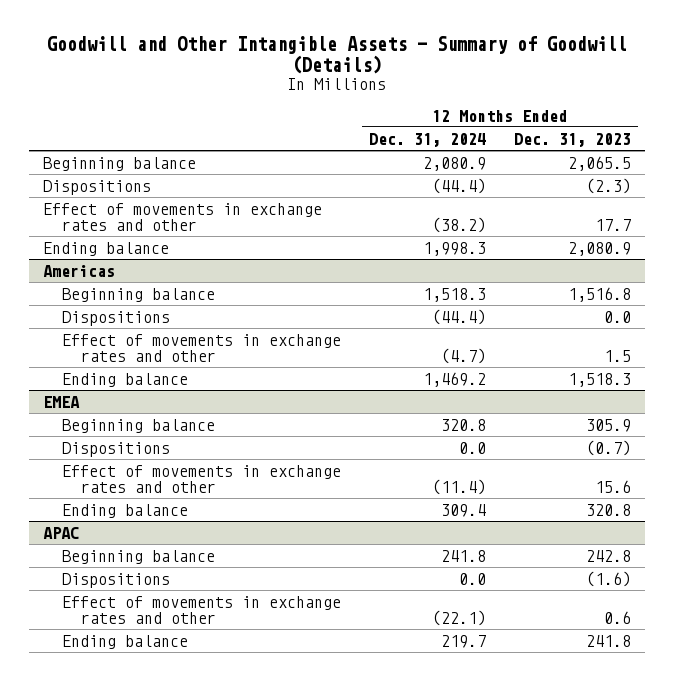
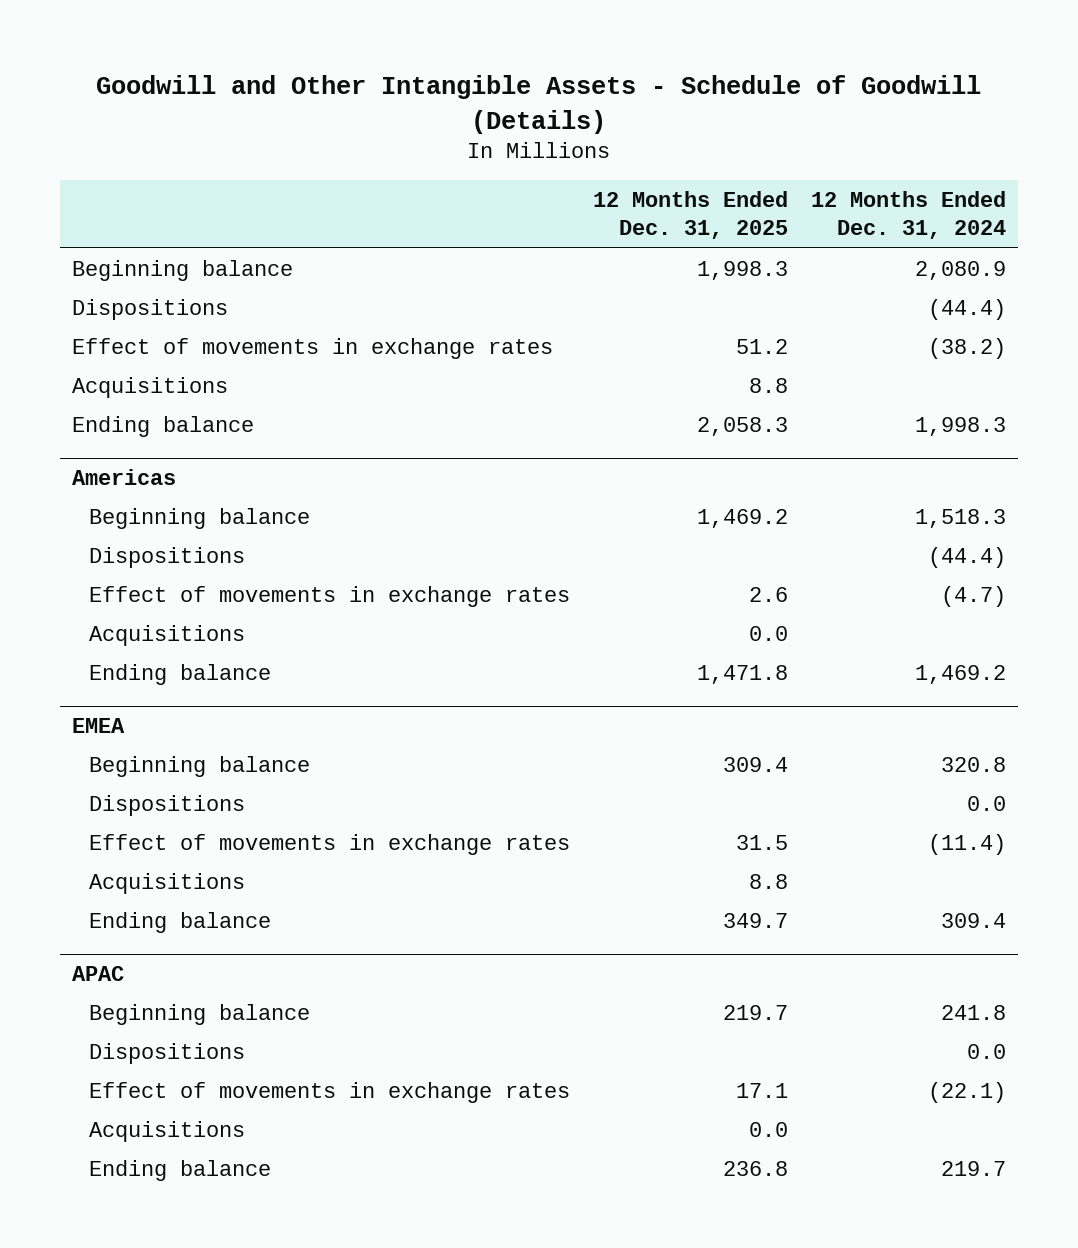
- Goodwill and Other Intangible Assets - Summary of Goodwill (Details)
+ Goodwill and Other Intangible Assets - Schedule of Goodwill (Details)
- | 12 Months Ended Dec. 31, 2024 | 12 Months Ended Dec. 31, 2023
+ | 12 Months Ended Dec. 31, 2025 | 12 Months Ended Dec. 31, 2024
- Effect of movements in exchange rates and other | (38.2) | 17.7
+ Effect of movements in exchange rates | 51.2 | (38.2)
+ Acquisitions | 8.8 |
@ Americas
- Effect of movements in exchange rates and other | (4.7) | 1.5
+ Effect of movements in exchange rates | 2.6 | (4.7)
+ Acquisitions | 0.0 |
@ EMEA
- Effect of movements in exchange rates and other | (11.4) | 15.6
+ Effect of movements in exchange rates | 31.5 | (11.4)
+ Acquisitions | 8.8 |
@ APAC
- Effect of movements in exchange rates and other | (22.1) | 0.6
+ Effect of movements in exchange rates | 17.1 | (22.1)
+ Acquisitions | 0.0 |

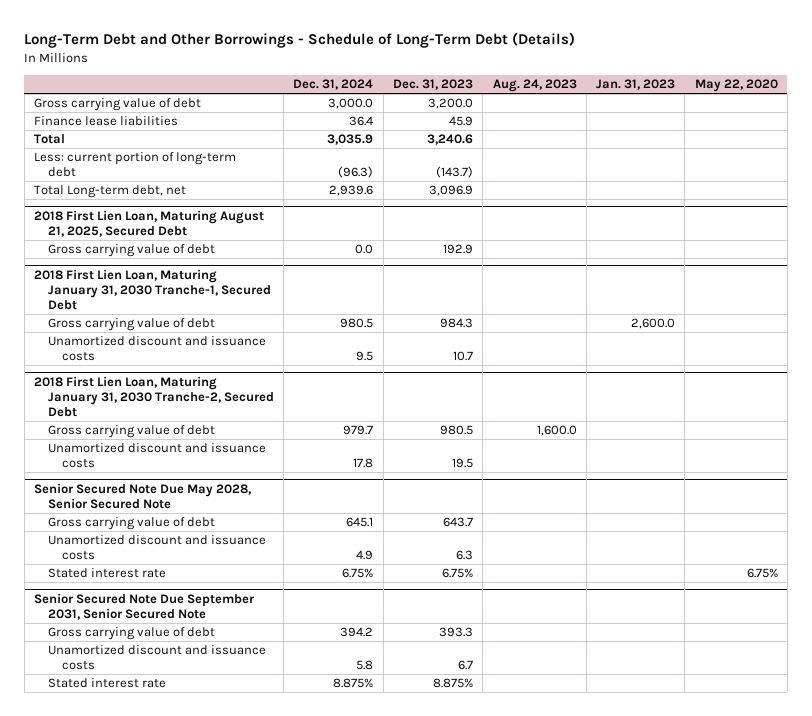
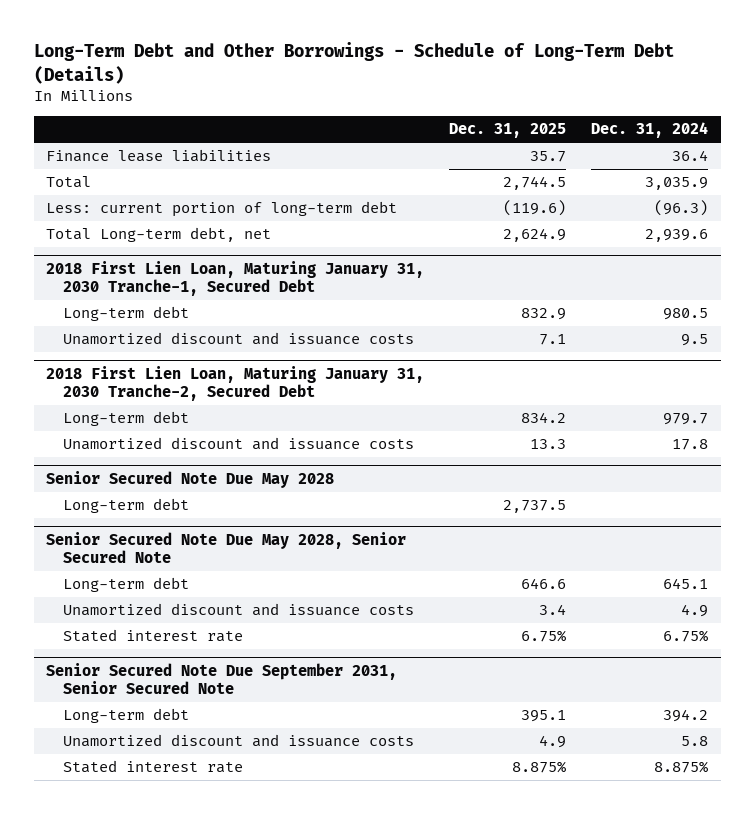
- | Dec. 31, 2024 | Dec. 31, 2023 | Aug. 24, 2023 | Jan. 31, 2023 | May 22, 2020
+ | Dec. 31, 2025 | Dec. 31, 2024
- Gross carrying value of debt | 3,000.0 | 3,200.0 | | |
- 2018 First Lien Loan, Maturing August 21, 2025, Secured Debt
- Gross carrying value of debt | 0.0 | 192.9 | | |
@ 2018 First Lien Loan, Maturing January 31, 2030 Tranche-1, Secured Debt
- Gross carrying value of debt | 980.5 | 984.3 | | 2,600.0 |
+ Long-term debt | 832.9 | 980.5
@ 2018 First Lien Loan, Maturing January 31, 2030 Tranche-2, Secured Debt
- Gross carrying value of debt | 979.7 | 980.5 | 1,600.0 | |
+ Long-term debt | 834.2 | 979.7
+ Senior Secured Note Due May 2028
+ Long-term debt | 2,737.5 |
@ Senior Secured Note Due May 2028, Senior Secured Note
- Gross carrying value of debt | 645.1 | 643.7 | | |
+ Long-term debt | 646.6 | 645.1
@ Senior Secured Note Due September 2031, Senior Secured Note
- Gross carrying value of debt | 394.2 | 393.3 | | |
+ Long-term debt | 395.1 | 394.2

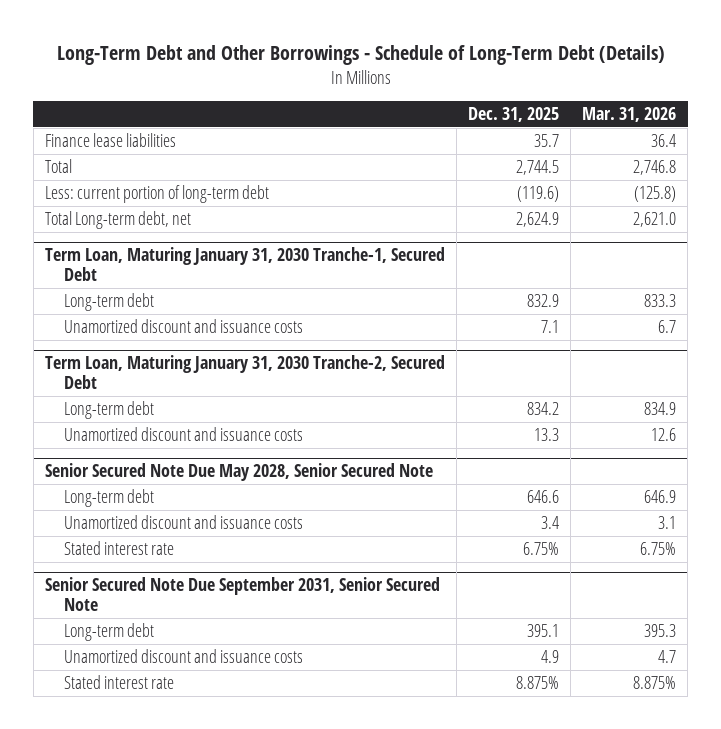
- | Dec. 31, 2025 | Dec. 31, 2024
+ | Dec. 31, 2025 | Mar. 31, 2026
- 2018 First Lien Loan, Maturing January 31, 2030 Tranche-1, Secured Debt
+ Term Loan, Maturing January 31, 2030 Tranche-1, Secured Debt
- 2018 First Lien Loan, Maturing January 31, 2030 Tranche-2, Secured Debt
+ Term Loan, Maturing January 31, 2030 Tranche-2, Secured Debt
- Senior Secured Note Due May 2028
- Long-term debt | 2,737.5 |

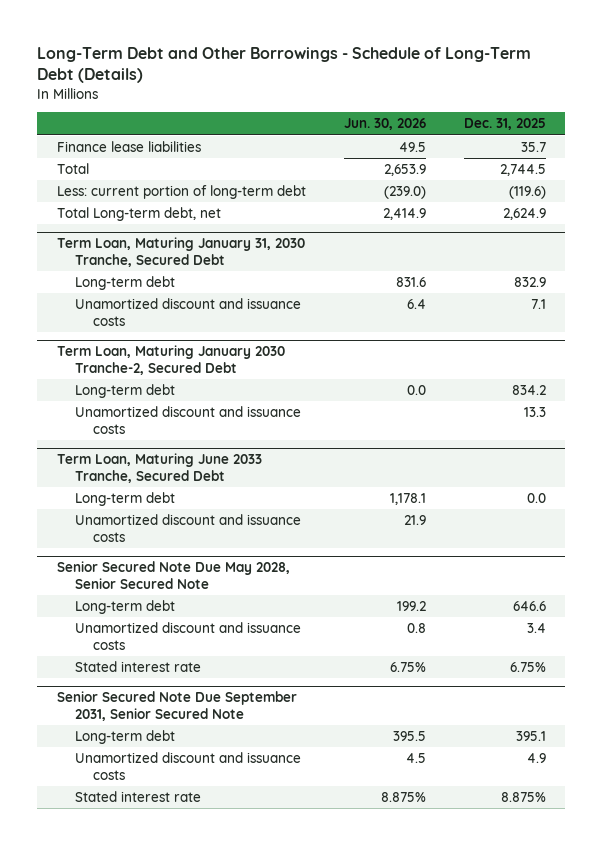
- | Dec. 31, 2025 | Mar. 31, 2026
+ | Jun. 30, 2026 | Dec. 31, 2025
- Term Loan, Maturing January 31, 2030 Tranche-1, Secured Debt
+ Term Loan, Maturing January 31, 2030 Tranche, Secured Debt
- Term Loan, Maturing January 31, 2030 Tranche-2, Secured Debt
+ Term Loan, Maturing January 2030 Tranche-2, Secured Debt
+ Term Loan, Maturing June 2033 Tranche, Secured Debt
+ Long-term debt | 1,178.1 | 0.0
+ Unamortized discount and issuance costs | 21.9 |

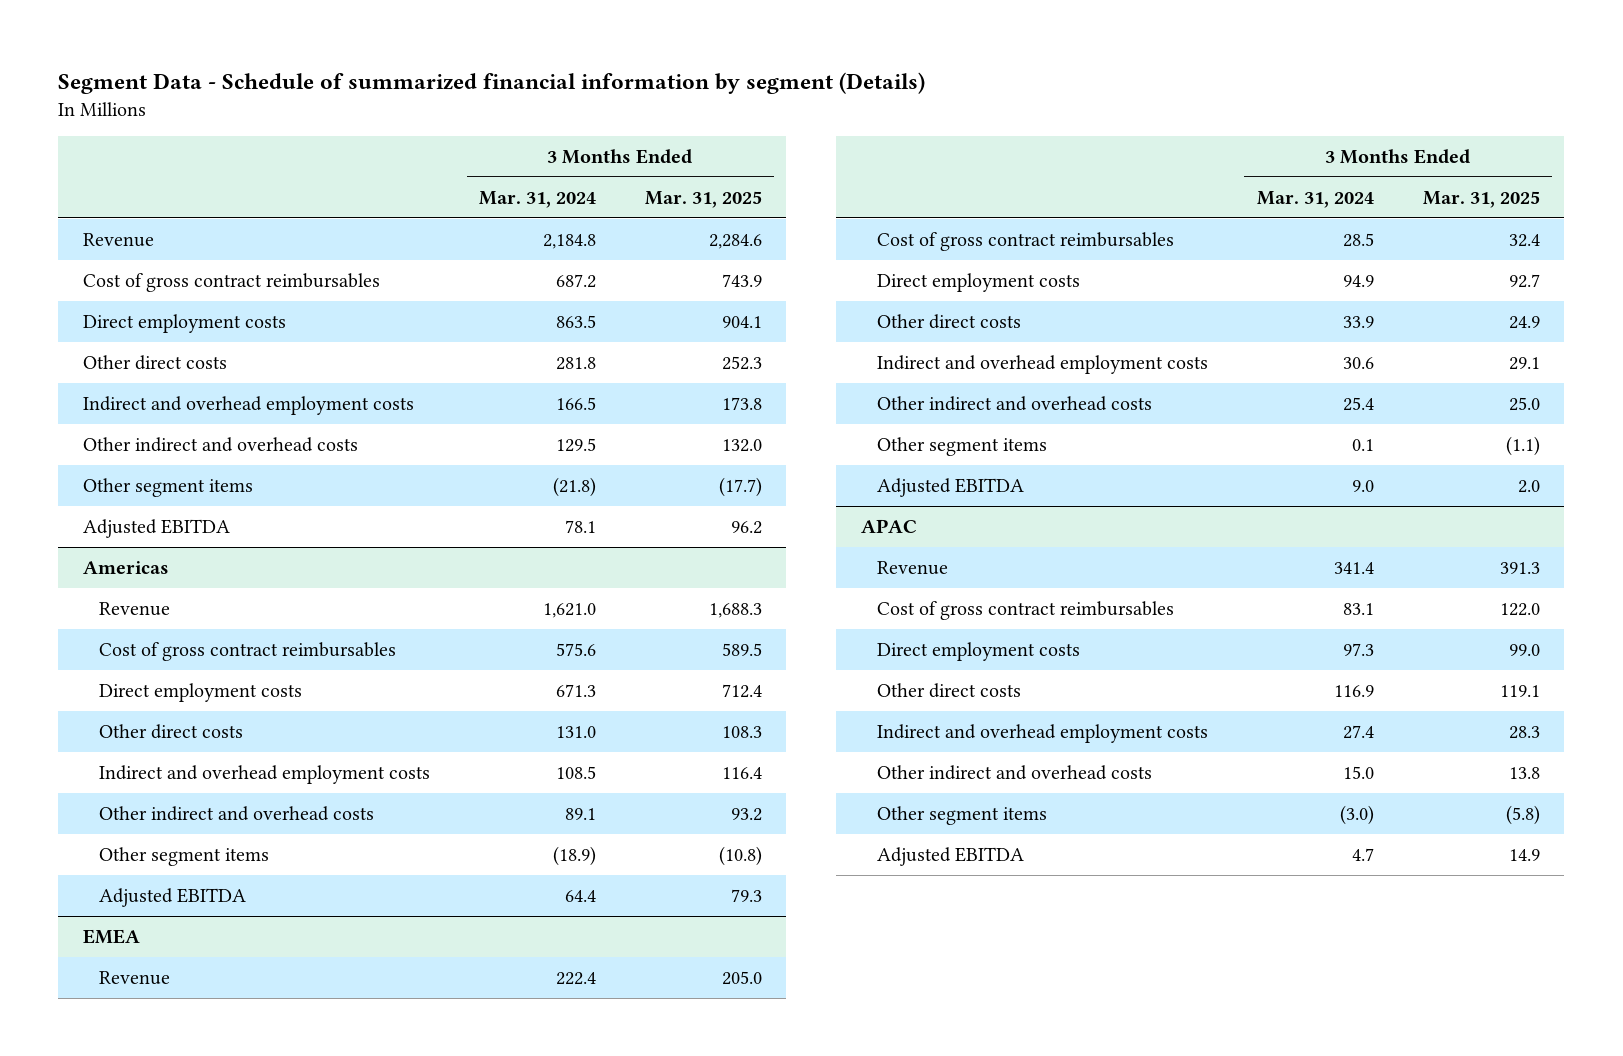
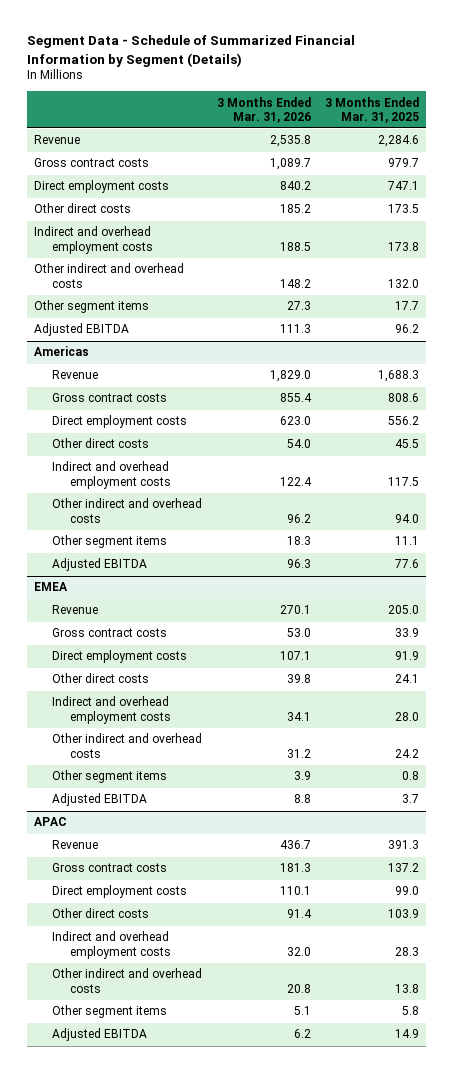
- Segment Data - Schedule of summarized financial information by segment (Details)
+ Segment Data - Schedule of Summarized Financial Information by Segment (Details)
- | 3 Months Ended Mar. 31, 2024 | 3 Months Ended Mar. 31, 2025
+ | 3 Months Ended Mar. 31, 2026 | 3 Months Ended Mar. 31, 2025
- Cost of gross contract reimbursables | 687.2 | 743.9
- Direct employment costs | 863.5 | 904.1
- Other direct costs | 281.8 | 252.3
+ Gross contract costs | 1,089.7 | 979.7
+ Direct employment costs | 840.2 | 747.1
+ Other direct costs | 185.2 | 173.5
- Other segment items | (21.8) | (17.7)
+ Other segment items | 27.3 | 17.7
@ Americas
- Cost of gross contract reimbursables | 575.6 | 589.5
- Direct employment costs | 671.3 | 712.4
- Other direct costs | 131.0 | 108.3
- Indirect and overhead employment costs | 108.5 | 116.4
- Other indirect and overhead costs | 89.1 | 93.2
- Other segment items | (18.9) | (10.8)
- Adjusted EBITDA | 64.4 | 79.3
+ Gross contract costs | 855.4 | 808.6
+ Direct employment costs | 623.0 | 556.2
+ Other direct costs | 54.0 | 45.5
+ Indirect and overhead employment costs | 122.4 | 117.5
+ Other indirect and overhead costs | 96.2 | 94.0
+ Other segment items | 18.3 | 11.1
+ Adjusted EBITDA | 96.3 | 77.6
@ EMEA
- Cost of gross contract reimbursables | 28.5 | 32.4
- Direct employment costs | 94.9 | 92.7
- Other direct costs | 33.9 | 24.9
- Indirect and overhead employment costs | 30.6 | 29.1
- Other indirect and overhead costs | 25.4 | 25.0
- Other segment items | 0.1 | (1.1)
- Adjusted EBITDA | 9.0 | 2.0
+ Gross contract costs | 53.0 | 33.9
+ Direct employment costs | 107.1 | 91.9
+ Other direct costs | 39.8 | 24.1
+ Indirect and overhead employment costs | 34.1 | 28.0
+ Other indirect and overhead costs | 31.2 | 24.2
+ Other segment items | 3.9 | 0.8
+ Adjusted EBITDA | 8.8 | 3.7
@ APAC
- Cost of gross contract reimbursables | 83.1 | 122.0
+ Gross contract costs | 181.3 | 137.2
- Other direct costs | 116.9 | 119.1
+ Other direct costs | 91.4 | 103.9
- Other segment items | (3.0) | (5.8)
+ Other segment items | 5.1 | 5.8

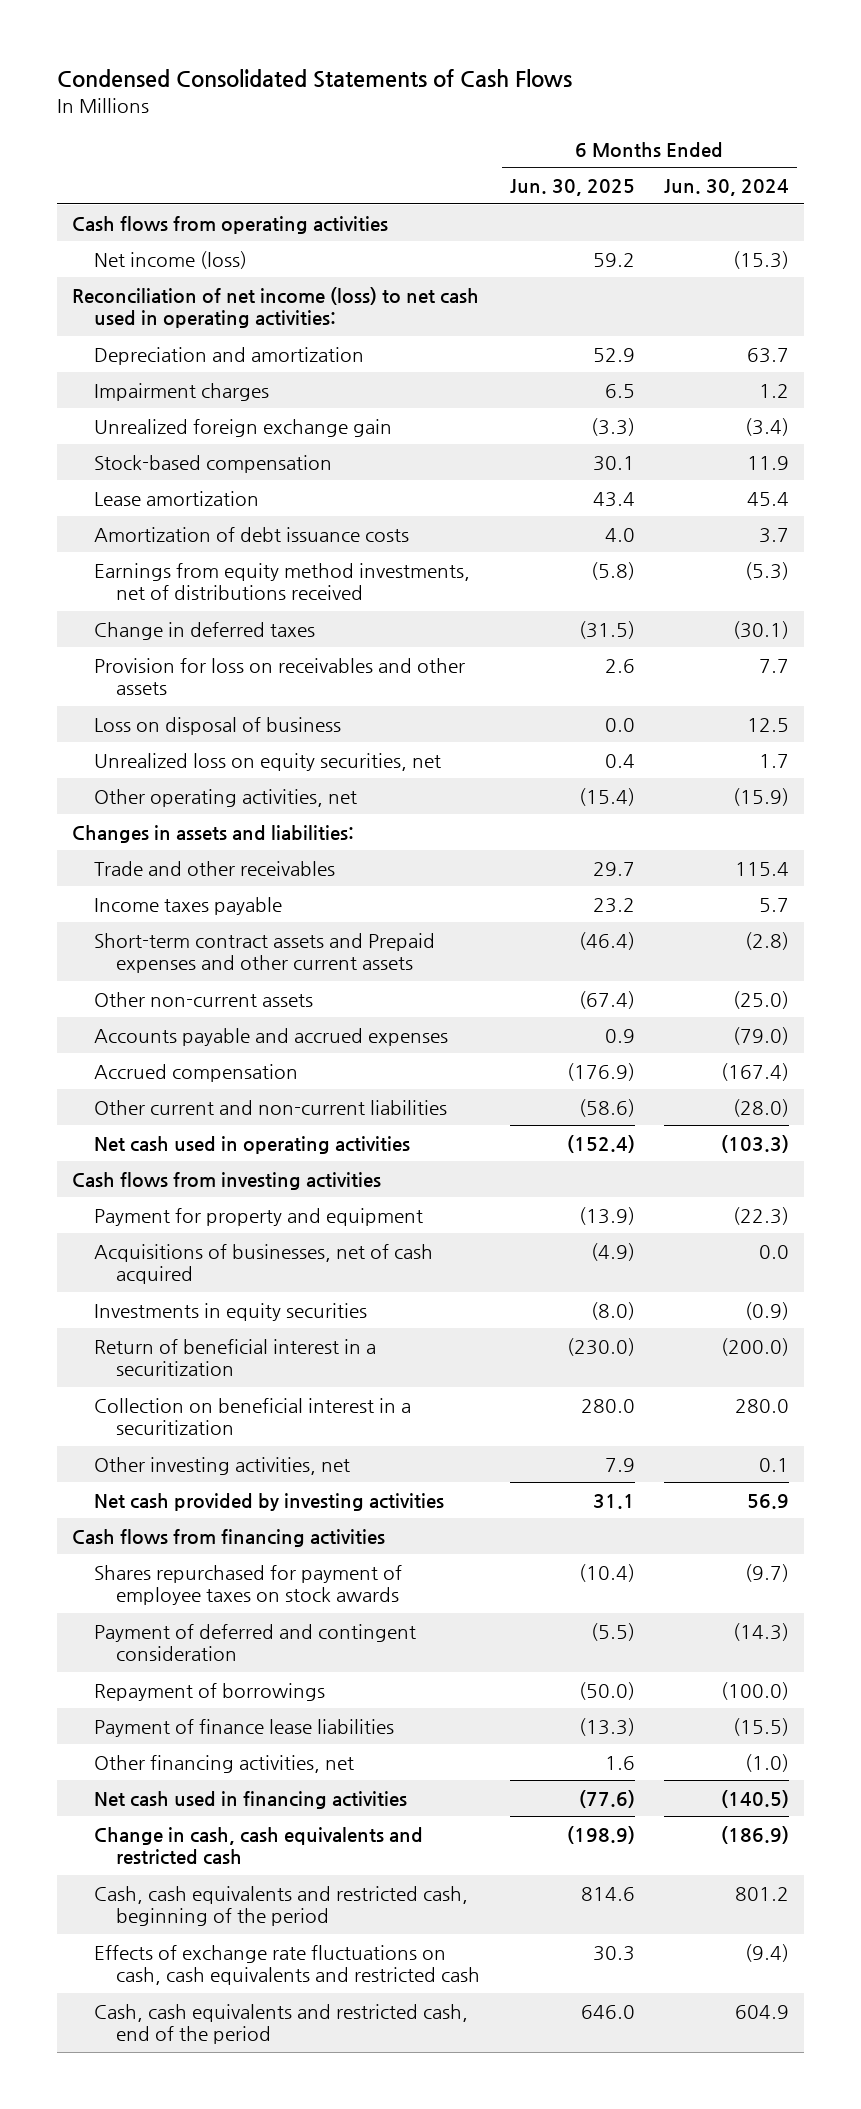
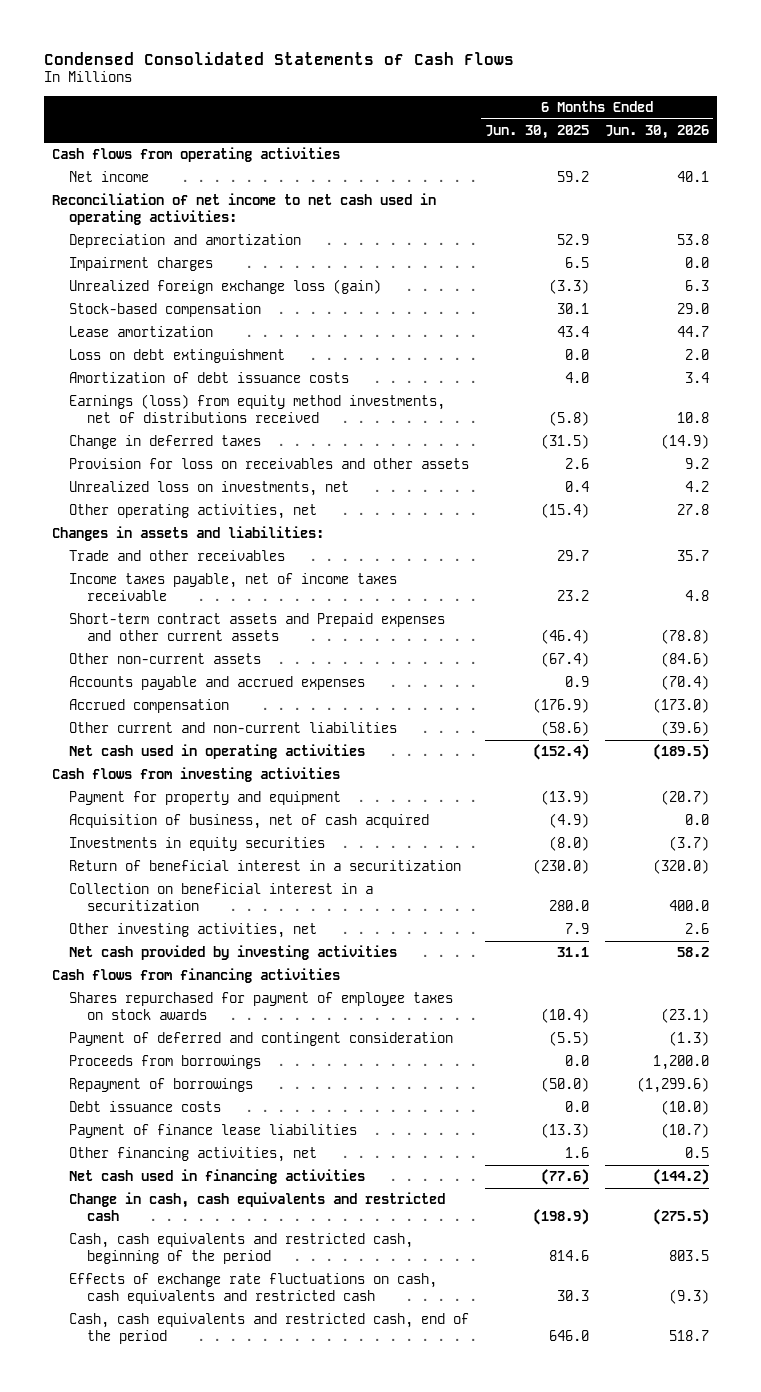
- | 6 Months Ended Jun. 30, 2025 | 6 Months Ended Jun. 30, 2024
+ | 6 Months Ended Jun. 30, 2025 | 6 Months Ended Jun. 30, 2026
- Net income (loss) | 59.2 | (15.3)
- Reconciliation of net income (loss) to net cash used in operating activities:
+ Net income | 59.2 | 40.1
+ Reconciliation of net income to net cash used in operating activities:
- Unrealized foreign exchange gain | (3.3) | (3.4)
+ Unrealized foreign exchange loss (gain) | (3.3) | 6.3
+ Loss on debt extinguishment | 0.0 | 2.0
- Earnings from equity method investments, net of distributions received | (5.8) | (5.3)
+ Earnings (loss) from equity method investments, net of distributions received | (5.8) | 10.8
- Loss on disposal of business | 0.0 | 12.5
- Unrealized loss on equity securities, net | 0.4 | 1.7
+ Unrealized loss on investments, net | 0.4 | 4.2
- Income taxes payable | 23.2 | 5.7
+ Income taxes payable, net of income taxes receivable | 23.2 | 4.8
- Acquisitions of businesses, net of cash acquired | (4.9) | 0.0
+ Acquisition of business, net of cash acquired | (4.9) | 0.0
+ Proceeds from borrowings | 0.0 | 1,200.0
+ Debt issuance costs | 0.0 | (10.0)

